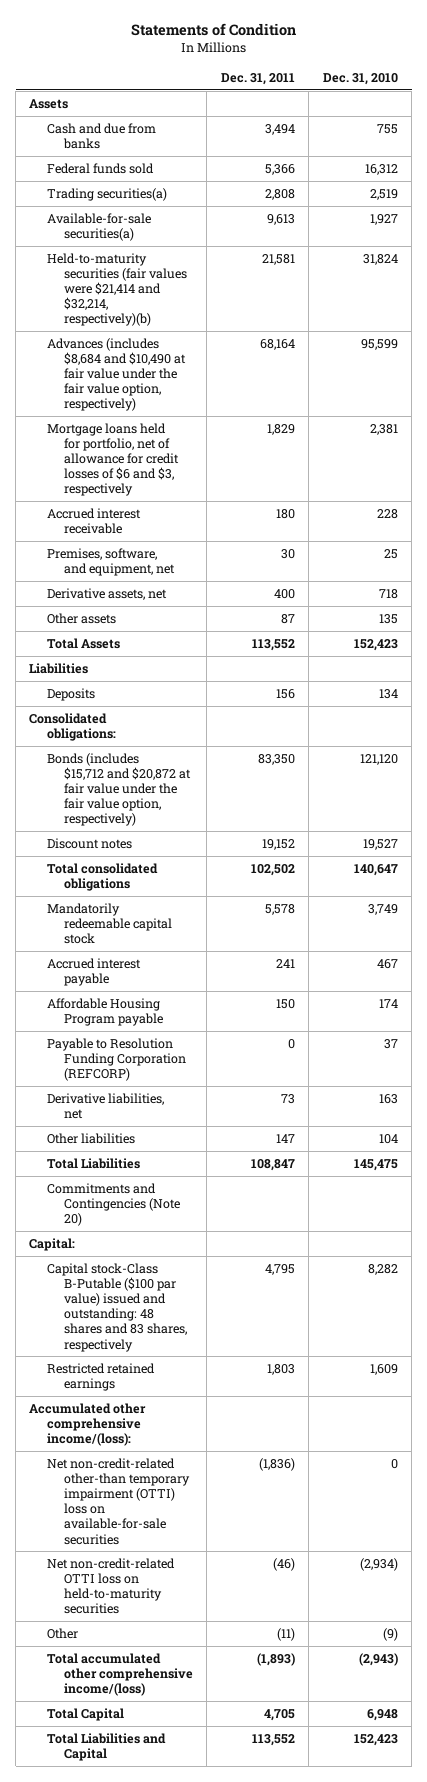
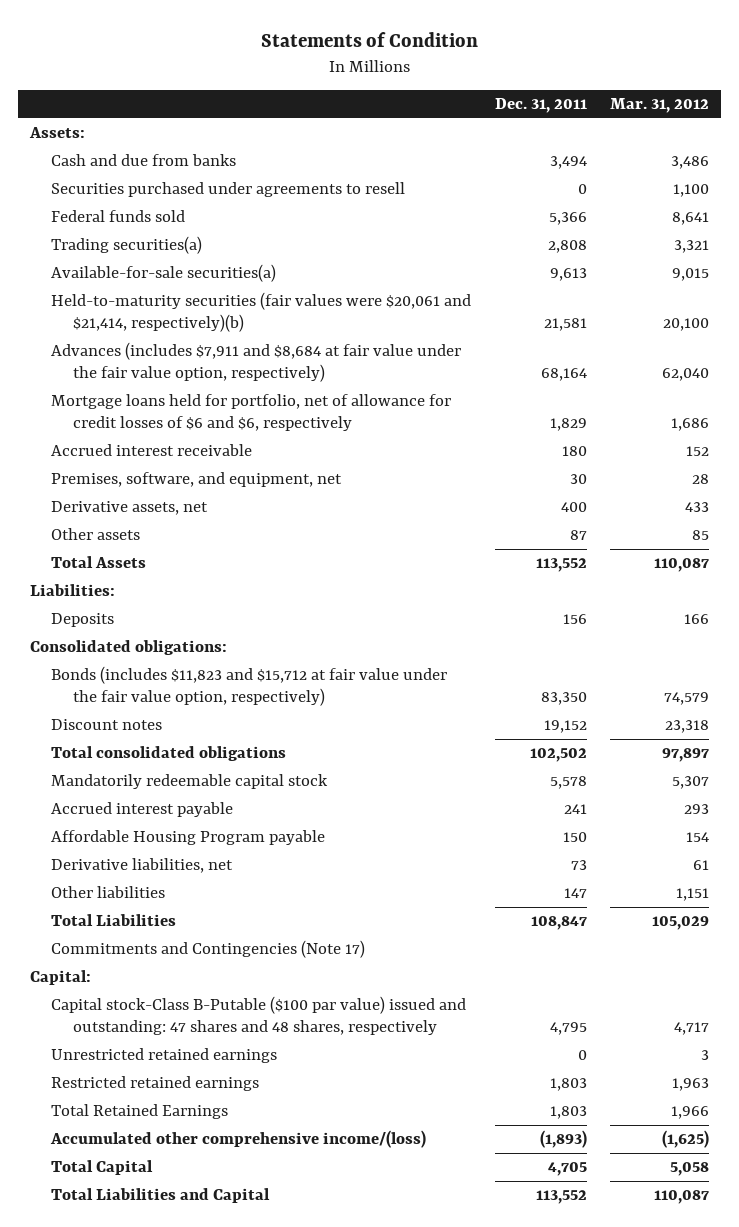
- | Dec. 31, 2011 | Dec. 31, 2010
+ | Dec. 31, 2011 | Mar. 31, 2012
- Assets
+ Assets:
+ Securities purchased under agreements to resell | 0 | 1,100
- Held-to-maturity securities (fair values were $21,414 and $32,214, respectively)(b) | 21,581 | 31,824
- Advances (includes $8,684 and $10,490 at fair value under the fair value option, respectively) | 68,164 | 95,599
- Mortgage loans held for portfolio, net of allowance for credit losses of $6 and $3, respectively | 1,829 | 2,381
+ Held-to-maturity securities (fair values were $20,061 and $21,414, respectively)(b) | 21,581 | 20,100
+ Advances (includes $7,911 and $8,684 at fair value under the fair value option, respectively) | 68,164 | 62,040
+ Mortgage loans held for portfolio, net of allowance for credit losses of $6 and $6, respectively | 1,829 | 1,686
- Liabilities
+ Liabilities:
- Bonds (includes $15,712 and $20,872 at fair value under the fair value option, respectively) | 83,350 | 121,120
+ Bonds (includes $11,823 and $15,712 at fair value under the fair value option, respectively) | 83,350 | 74,579
- Payable to Resolution Funding Corporation (REFCORP) | 0 | 37
- Commitments and Contingencies (Note 20)
+ Commitments and Contingencies (Note 17)
- Capital stock-Class B-Putable ($100 par value) issued and outstanding: 48 shares and 83 shares, respectively | 4,795 | 8,282
+ Capital stock-Class B-Putable ($100 par value) issued and outstanding: 47 shares and 48 shares, respectively | 4,795 | 4,717
+ Unrestricted retained earnings | 0 | 3
- Accumulated other comprehensive income/(loss):
- Net non-credit-related other-than temporary impairment (OTTI) loss on available-for-sale securities | (1,836) | 0
- Net non-credit-related OTTI loss on held-to-maturity securities | (46) | (2,934)
- Other | (11) | (9)
- Total accumulated other comprehensive income/(loss) | (1,893) | (2,943)
+ Total Retained Earnings | 1,803 | 1,966
+ Accumulated other comprehensive income/(loss) | (1,893) | (1,625)

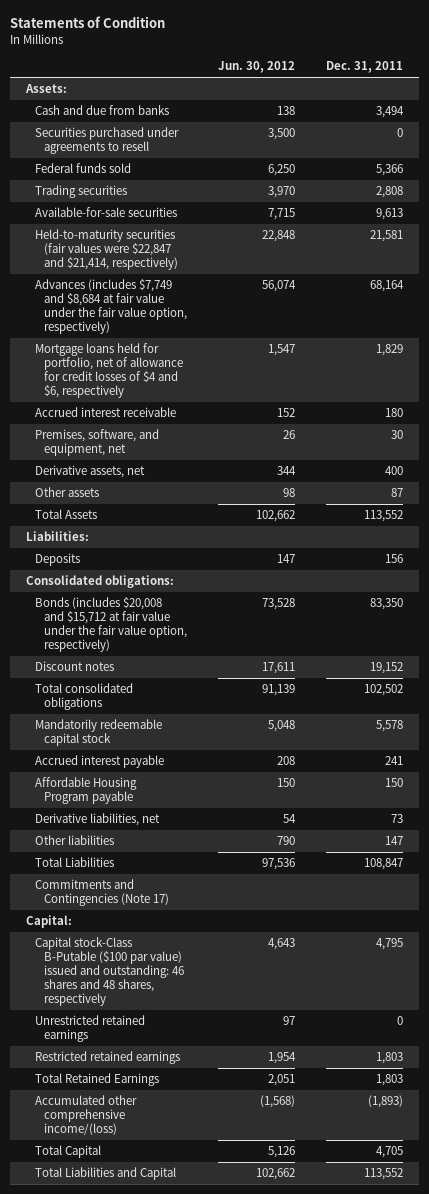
- | Dec. 31, 2011 | Mar. 31, 2012
+ | Jun. 30, 2012 | Dec. 31, 2011
- Trading securities(a) | 2,808 | 3,321
- Available-for-sale securities(a) | 9,613 | 9,015
- Held-to-maturity securities (fair values were $20,061 and $21,414, respectively)(b) | 21,581 | 20,100
- Advances (includes $7,911 and $8,684 at fair value under the fair value option, respectively) | 68,164 | 62,040
- Mortgage loans held for portfolio, net of allowance for credit losses of $6 and $6, respectively | 1,829 | 1,686
+ Trading securities | 3,970 | 2,808
+ Available-for-sale securities | 7,715 | 9,613
+ Held-to-maturity securities (fair values were $22,847 and $21,414, respectively) | 22,848 | 21,581
+ Advances (includes $7,749 and $8,684 at fair value under the fair value option, respectively) | 56,074 | 68,164
+ Mortgage loans held for portfolio, net of allowance for credit losses of $4 and $6, respectively | 1,547 | 1,829
- Bonds (includes $11,823 and $15,712 at fair value under the fair value option, respectively) | 83,350 | 74,579
+ Bonds (includes $20,008 and $15,712 at fair value under the fair value option, respectively) | 73,528 | 83,350
- Capital stock-Class B-Putable ($100 par value) issued and outstanding: 47 shares and 48 shares, respectively | 4,795 | 4,717
+ Capital stock-Class B-Putable ($100 par value) issued and outstanding: 46 shares and 48 shares, respectively | 4,643 | 4,795

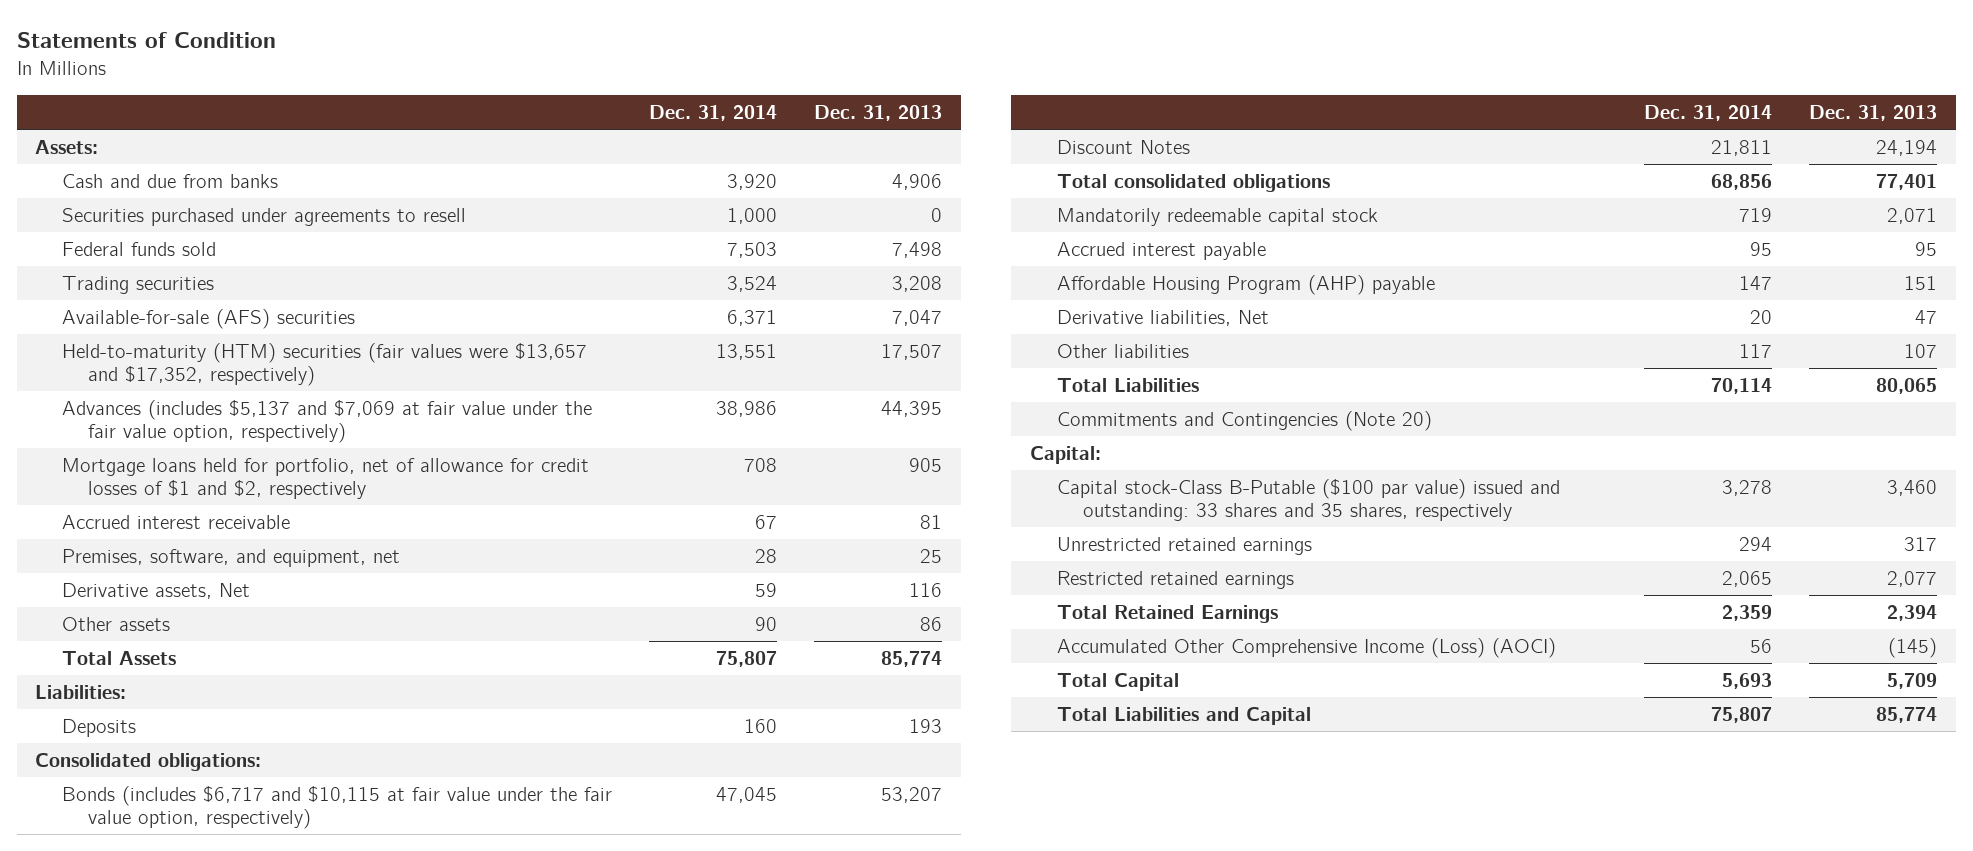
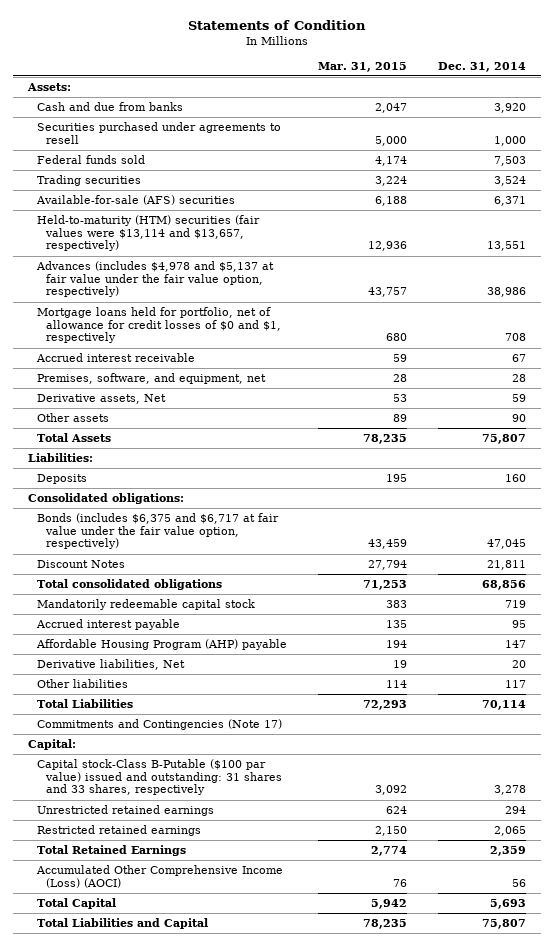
- | Dec. 31, 2014 | Dec. 31, 2013
+ | Mar. 31, 2015 | Dec. 31, 2014
- Held-to-maturity (HTM) securities (fair values were $13,657 and $17,352, respectively) | 13,551 | 17,507
- Advances (includes $5,137 and $7,069 at fair value under the fair value option, respectively) | 38,986 | 44,395
- Mortgage loans held for portfolio, net of allowance for credit losses of $1 and $2, respectively | 708 | 905
+ Held-to-maturity (HTM) securities (fair values were $13,114 and $13,657, respectively) | 12,936 | 13,551
+ Advances (includes $4,978 and $5,137 at fair value under the fair value option, respectively) | 43,757 | 38,986
+ Mortgage loans held for portfolio, net of allowance for credit losses of $0 and $1, respectively | 680 | 708
- Bonds (includes $6,717 and $10,115 at fair value under the fair value option, respectively) | 47,045 | 53,207
+ Bonds (includes $6,375 and $6,717 at fair value under the fair value option, respectively) | 43,459 | 47,045
- Commitments and Contingencies (Note 20)
+ Commitments and Contingencies (Note 17)
- Capital stock-Class B-Putable ($100 par value) issued and outstanding: 33 shares and 35 shares, respectively | 3,278 | 3,460
+ Capital stock-Class B-Putable ($100 par value) issued and outstanding: 31 shares and 33 shares, respectively | 3,092 | 3,278

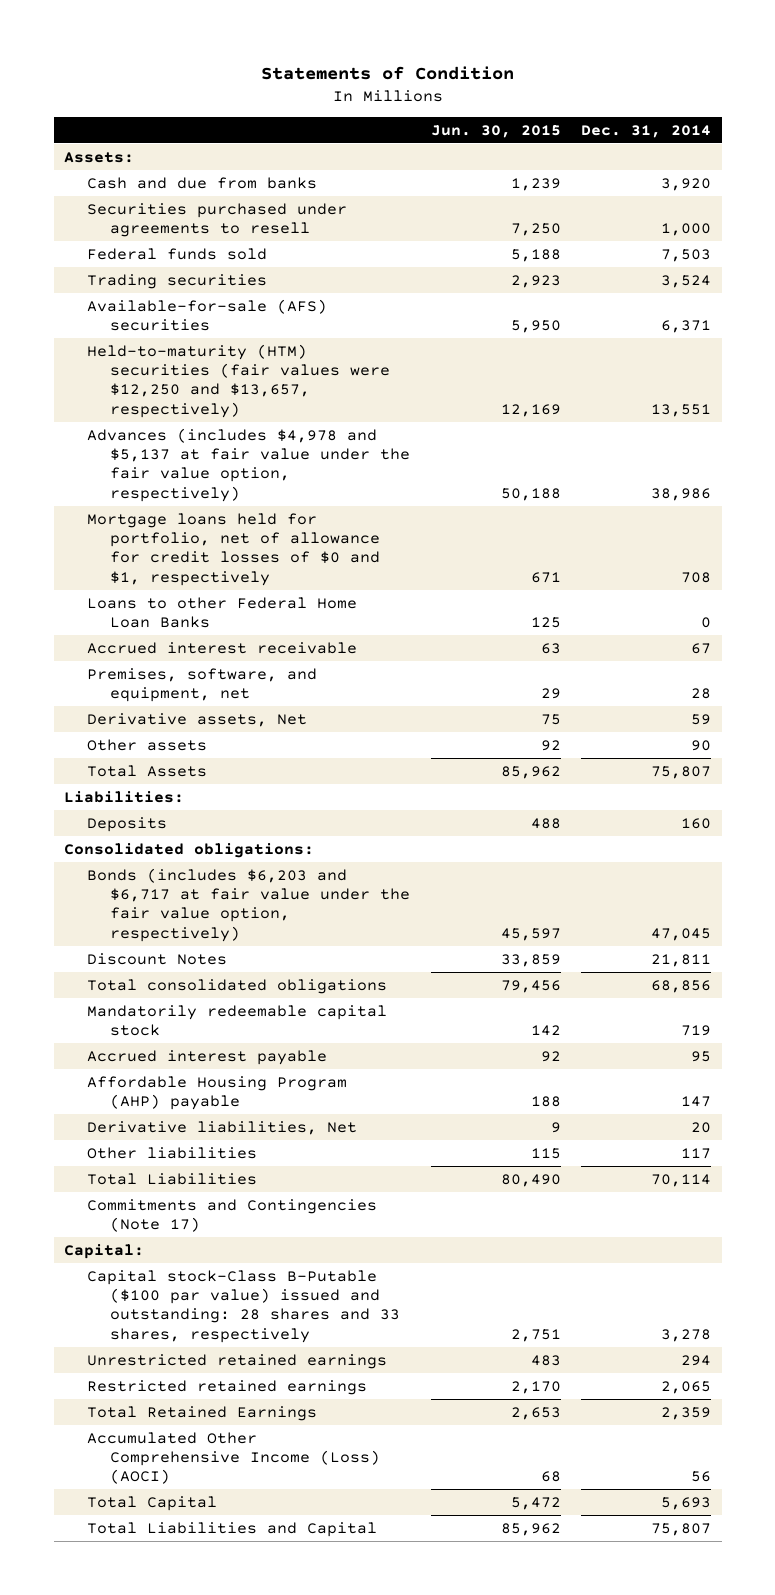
- | Mar. 31, 2015 | Dec. 31, 2014
+ | Jun. 30, 2015 | Dec. 31, 2014
- Held-to-maturity (HTM) securities (fair values were $13,114 and $13,657, respectively) | 12,936 | 13,551
+ Held-to-maturity (HTM) securities (fair values were $12,250 and $13,657, respectively) | 12,169 | 13,551
+ Loans to other Federal Home Loan Banks | 125 | 0
- Bonds (includes $6,375 and $6,717 at fair value under the fair value option, respectively) | 43,459 | 47,045
+ Bonds (includes $6,203 and $6,717 at fair value under the fair value option, respectively) | 45,597 | 47,045
- Capital stock-Class B-Putable ($100 par value) issued and outstanding: 31 shares and 33 shares, respectively | 3,092 | 3,278
+ Capital stock-Class B-Putable ($100 par value) issued and outstanding: 28 shares and 33 shares, respectively | 2,751 | 3,278

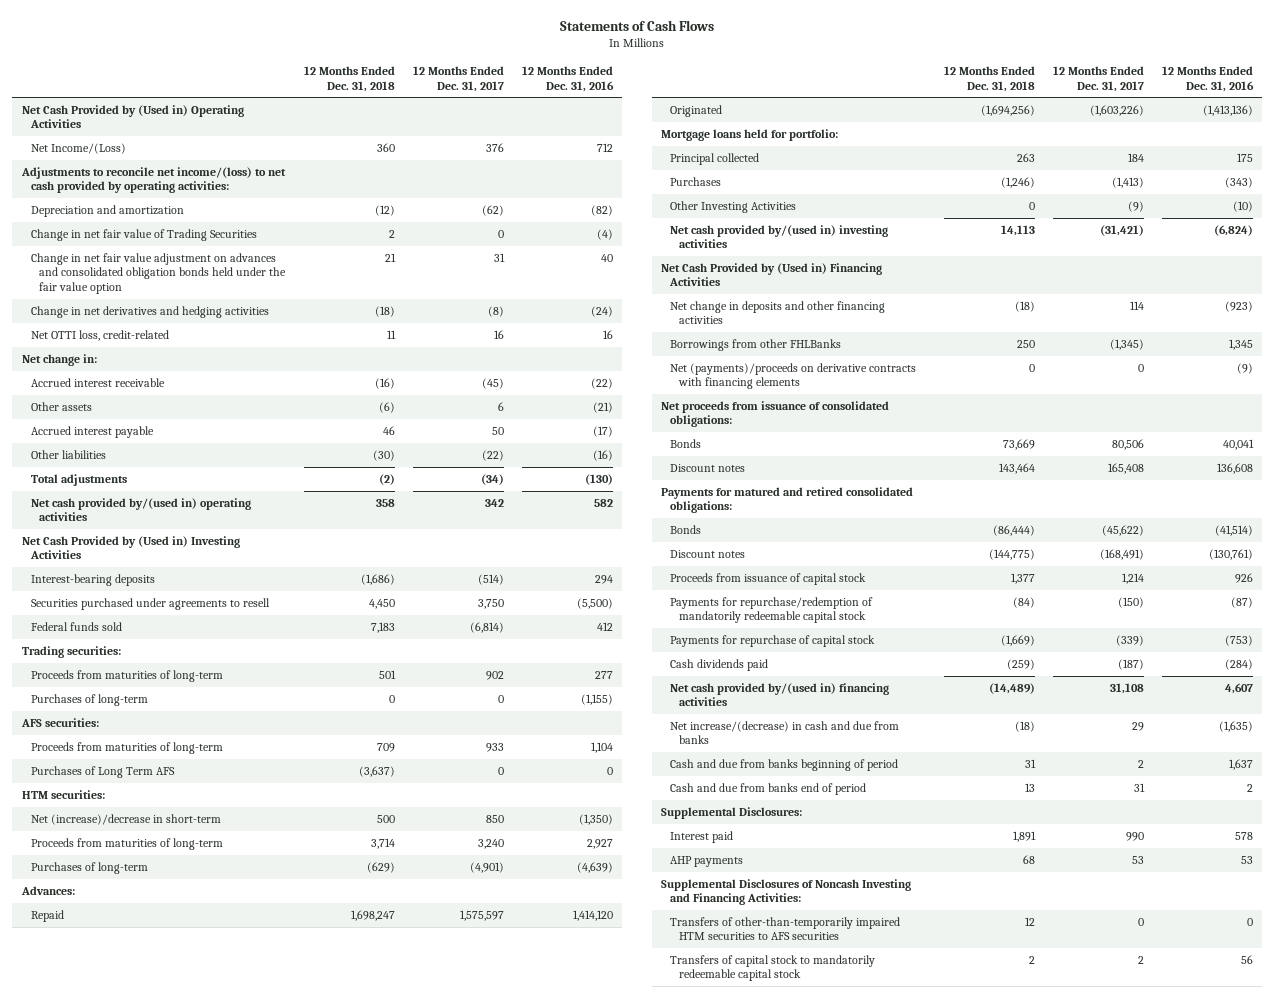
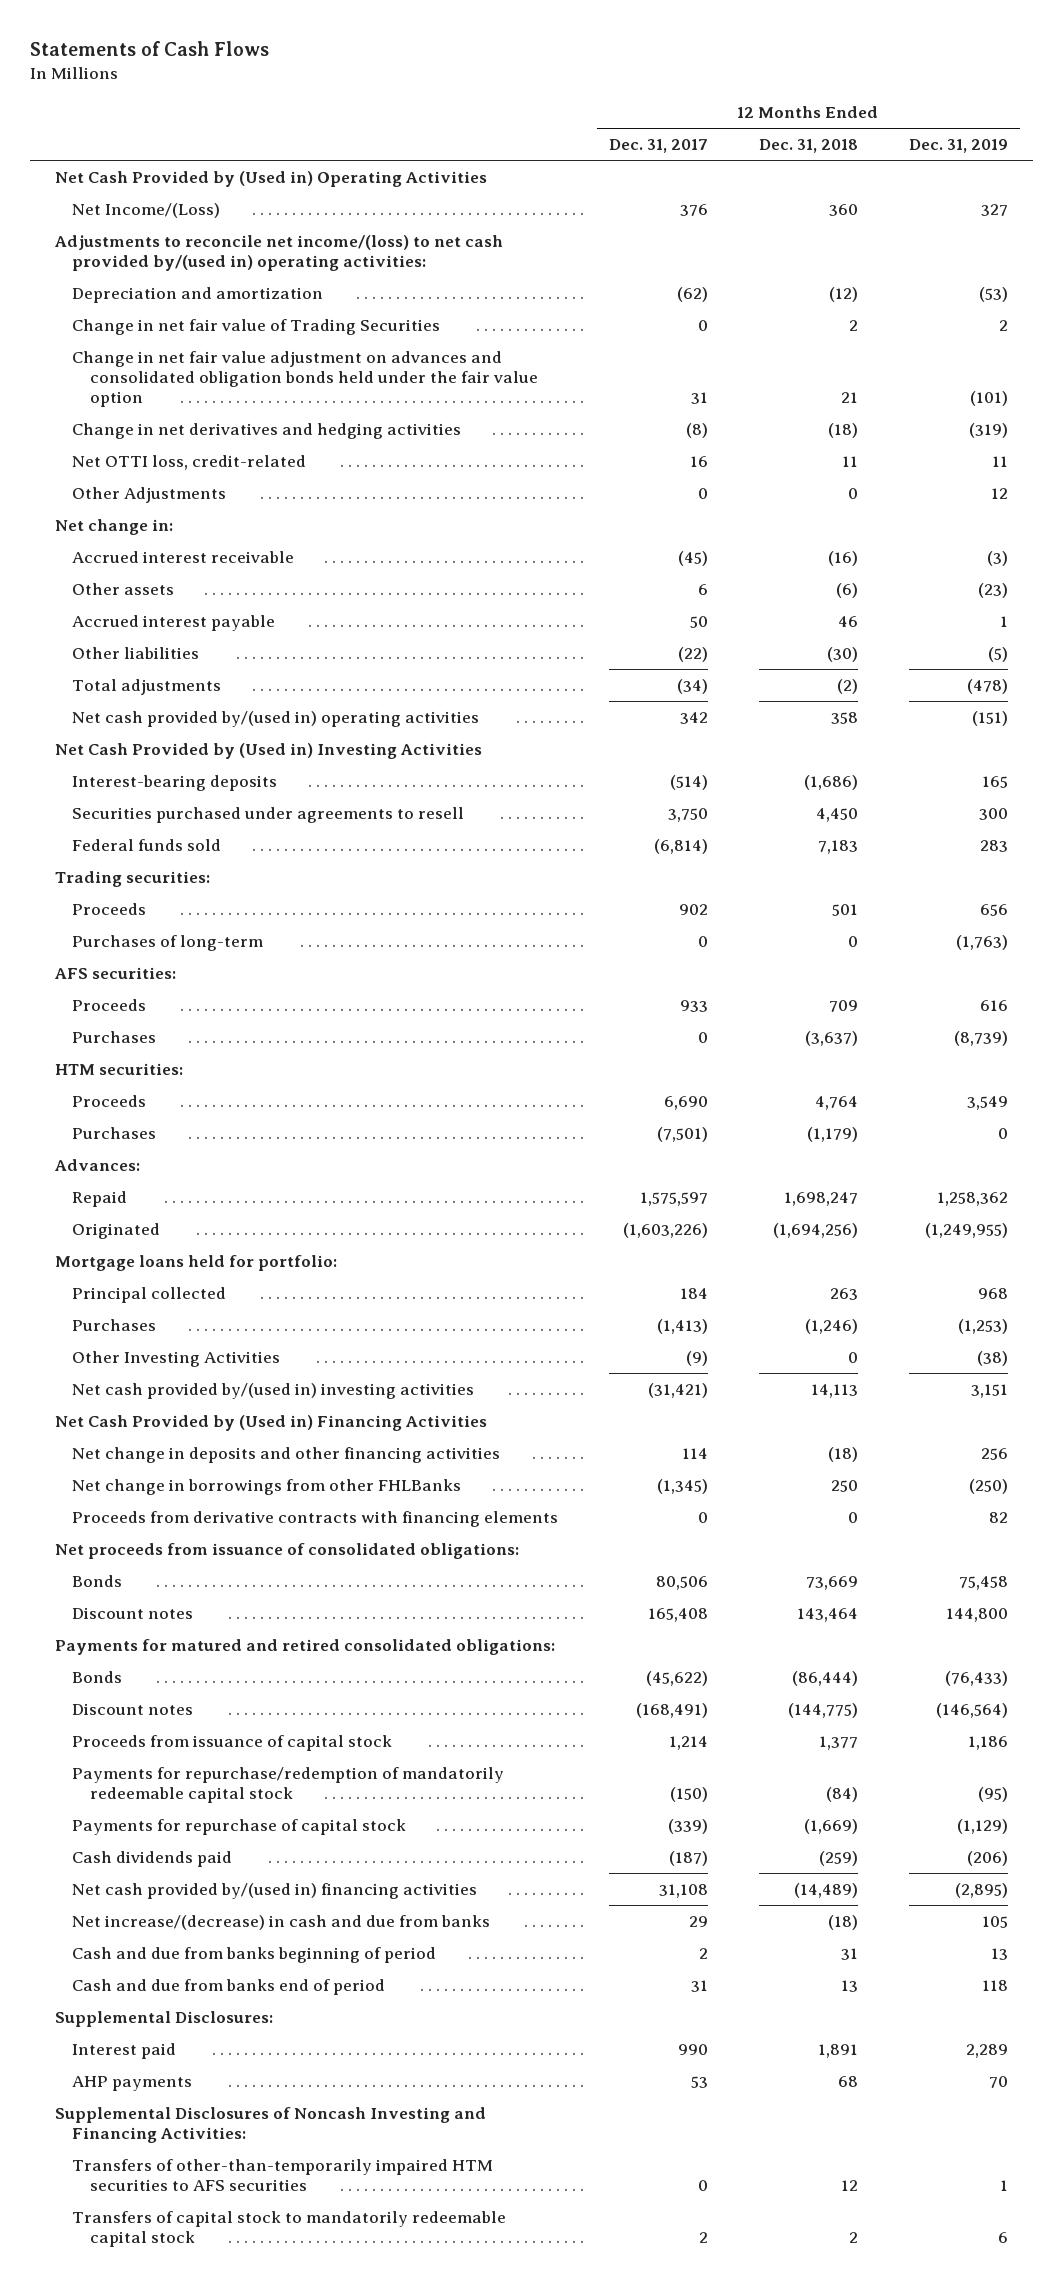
- | 12 Months Ended Dec. 31, 2018 | 12 Months Ended Dec. 31, 2017 | 12 Months Ended Dec. 31, 2016
+ | 12 Months Ended Dec. 31, 2017 | 12 Months Ended Dec. 31, 2018 | 12 Months Ended Dec. 31, 2019
- Adjustments to reconcile net income/(loss) to net cash provided by operating activities:
+ Adjustments to reconcile net income/(loss) to net cash provided by/(used in) operating activities:
+ Other Adjustments | 0 | 0 | 12
- Proceeds from maturities of long-term | 501 | 902 | 277
+ Proceeds | 902 | 501 | 656
- Proceeds from maturities of long-term | 709 | 933 | 1,104
- Purchases of Long Term AFS | (3,637) | 0 | 0
+ Proceeds | 933 | 709 | 616
+ Purchases | 0 | (3,637) | (8,739)
- Net (increase)/decrease in short-term | 500 | 850 | (1,350)
- Proceeds from maturities of long-term | 3,714 | 3,240 | 2,927
- Purchases of long-term | (629) | (4,901) | (4,639)
+ Proceeds | 6,690 | 4,764 | 3,549
+ Purchases | (7,501) | (1,179) | 0
- Borrowings from other FHLBanks | 250 | (1,345) | 1,345
- Net (payments)/proceeds on derivative contracts with financing elements | 0 | 0 | (9)
+ Net change in borrowings from other FHLBanks | (1,345) | 250 | (250)
+ Proceeds from derivative contracts with financing elements | 0 | 0 | 82

